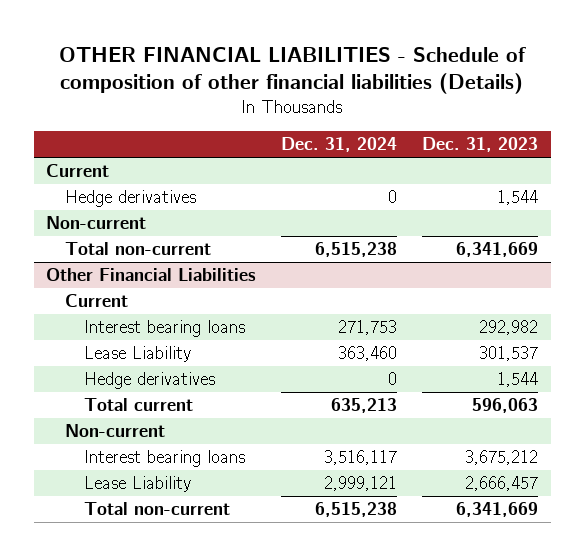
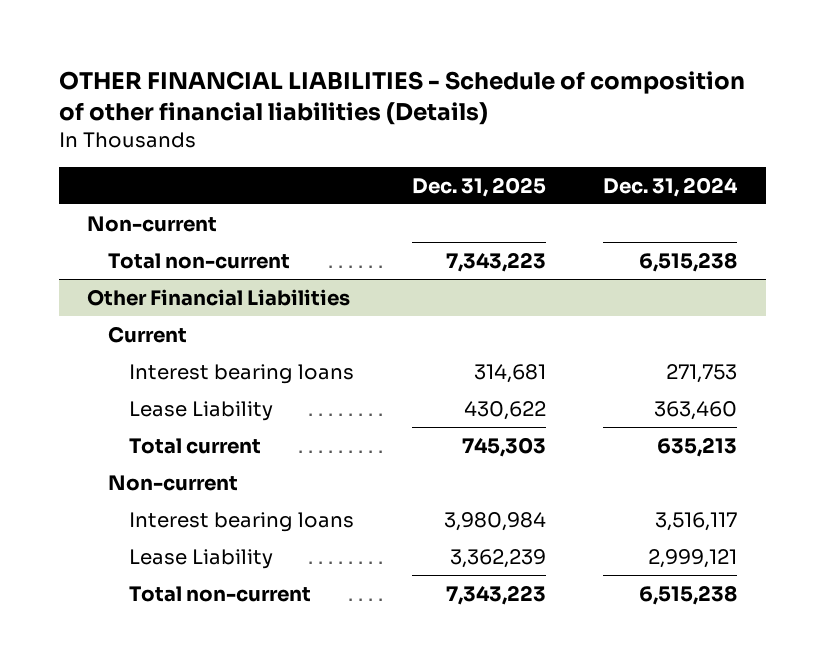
- | Dec. 31, 2024 | Dec. 31, 2023
+ | Dec. 31, 2025 | Dec. 31, 2024
- Current
- Hedge derivatives | 0 | 1,544
@ Other Financial Liabilities
- Hedge derivatives | 0 | 1,544

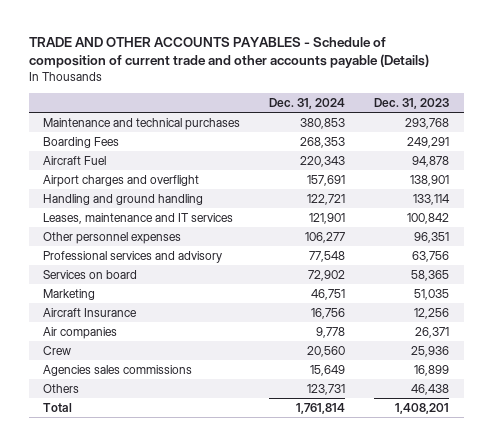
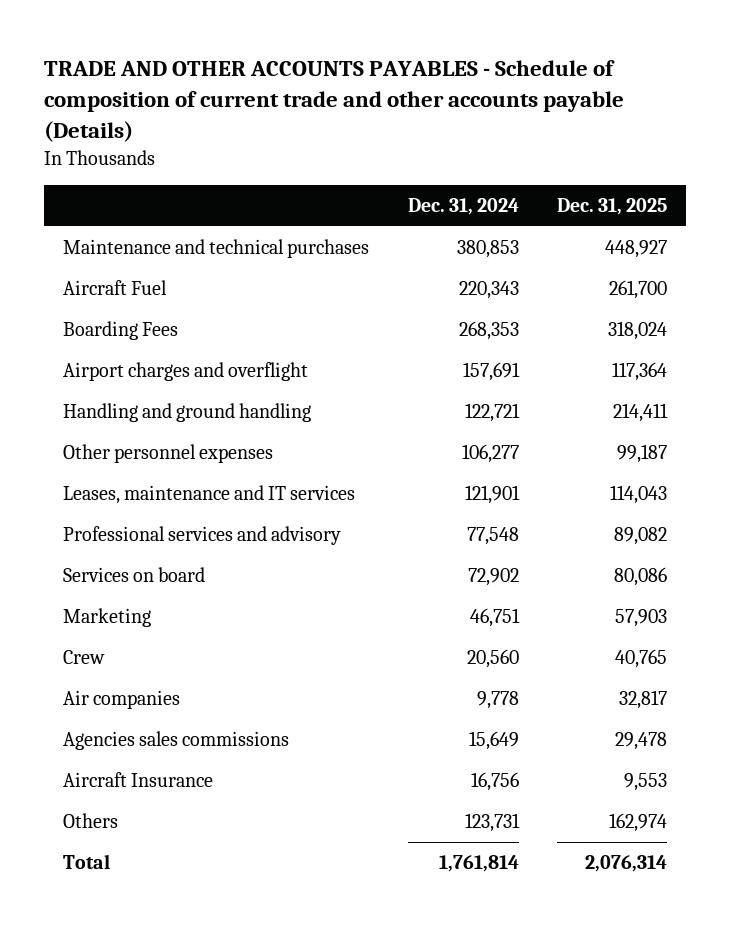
- | Dec. 31, 2024 | Dec. 31, 2023
+ | Dec. 31, 2024 | Dec. 31, 2025
moved down: Boarding Fees | 268,353 | 318,024
moved down: Leases, maintenance and IT services | 121,901 | 114,043
moved down: Air companies | 9,778 | 32,817
moved down: Aircraft Insurance | 16,756 | 9,553

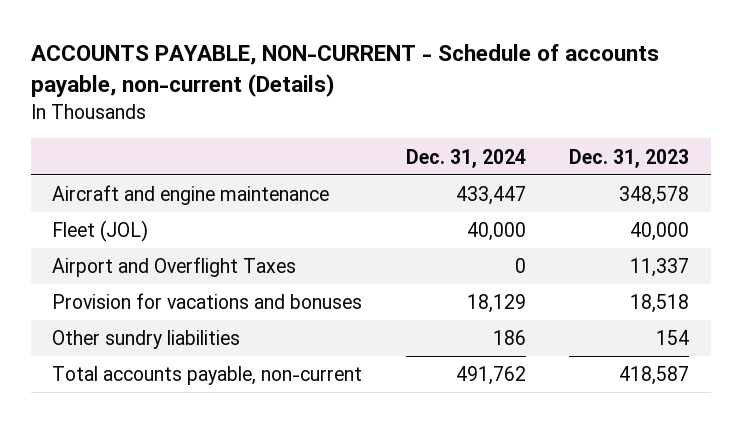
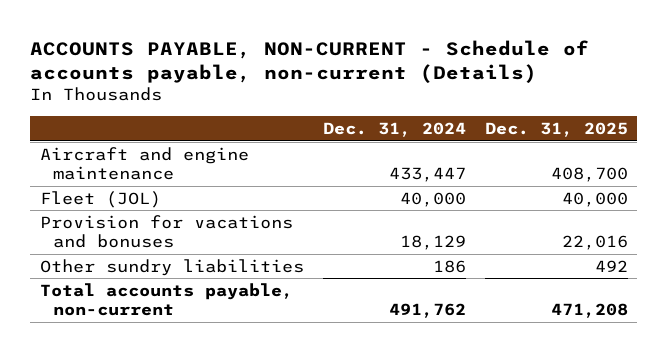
- | Dec. 31, 2024 | Dec. 31, 2023
+ | Dec. 31, 2024 | Dec. 31, 2025
- Airport and Overflight Taxes | 0 | 11,337

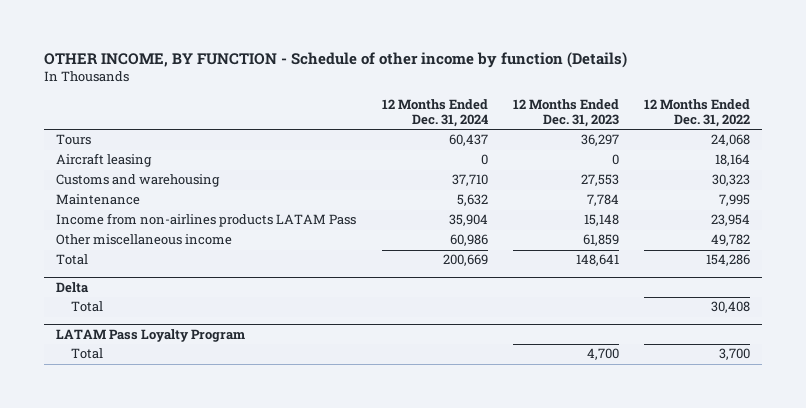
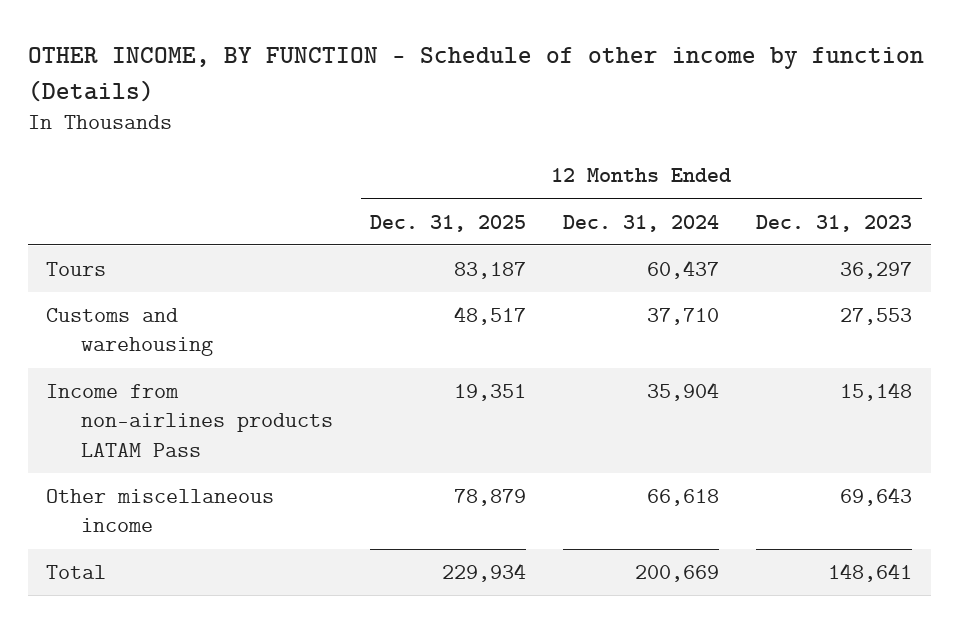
- | 12 Months Ended Dec. 31, 2024 | 12 Months Ended Dec. 31, 2023 | 12 Months Ended Dec. 31, 2022
+ | 12 Months Ended Dec. 31, 2025 | 12 Months Ended Dec. 31, 2024 | 12 Months Ended Dec. 31, 2023
- Aircraft leasing | 0 | 0 | 18,164
- Maintenance | 5,632 | 7,784 | 7,995
- Other miscellaneous income | 60,986 | 61,859 | 49,782
+ Other miscellaneous income | 78,879 | 66,618 | 69,643
- Delta
- Total | | | 30,408
- LATAM Pass Loyalty Program
- Total | | 4,700 | 3,700

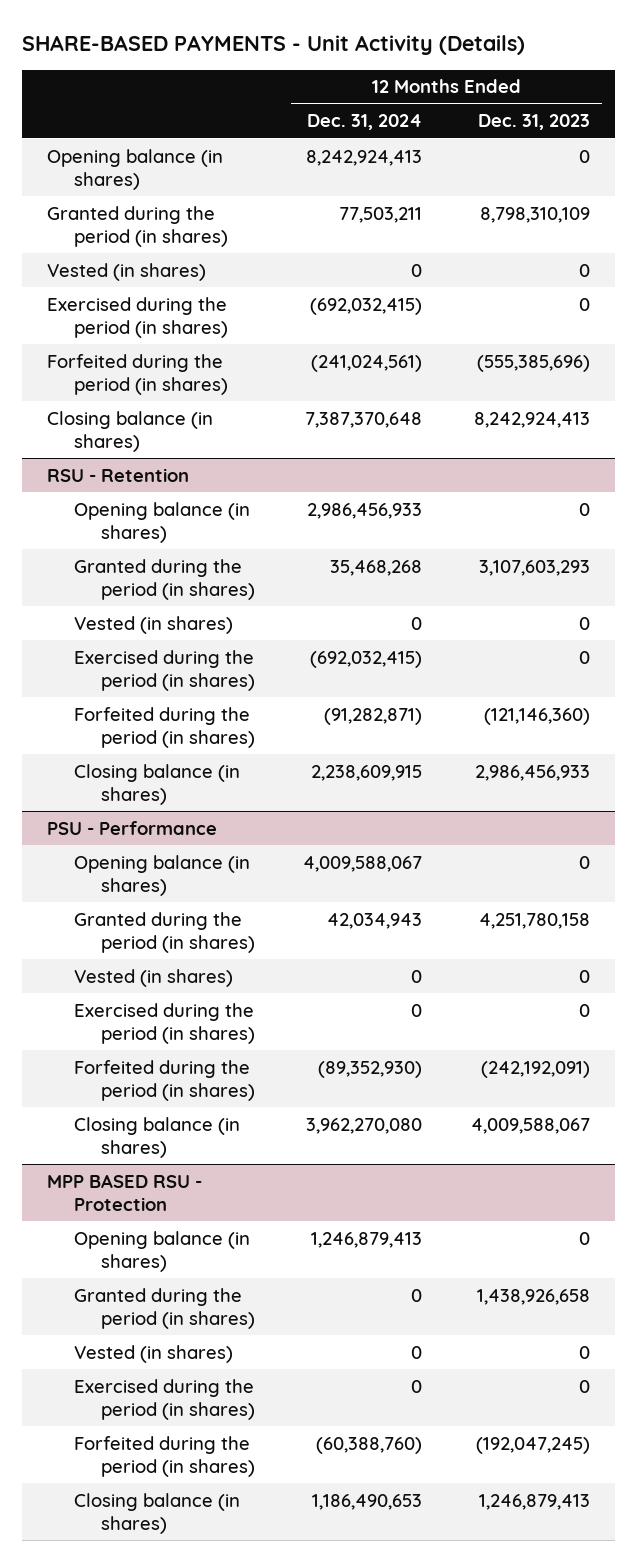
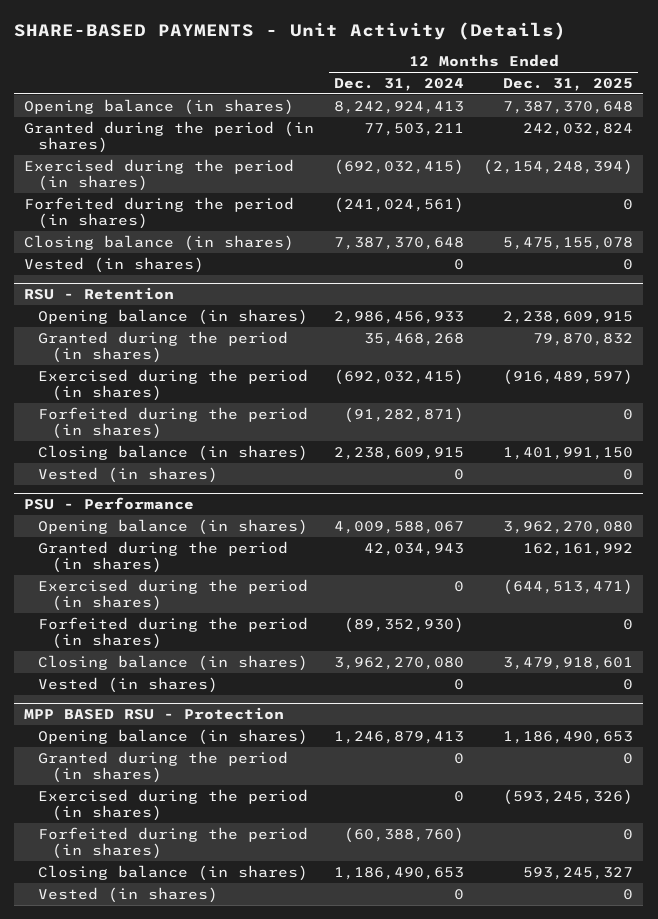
- | 12 Months Ended Dec. 31, 2024 | 12 Months Ended Dec. 31, 2023
+ | 12 Months Ended Dec. 31, 2024 | 12 Months Ended Dec. 31, 2025
moved down: Vested (in shares) | 0 | 0
@ RSU - Retention
moved down: Vested (in shares) | 0 | 0
@ PSU - Performance
moved down: Vested (in shares) | 0 | 0
@ MPP BASED RSU - Protection
moved down: Vested (in shares) | 0 | 0

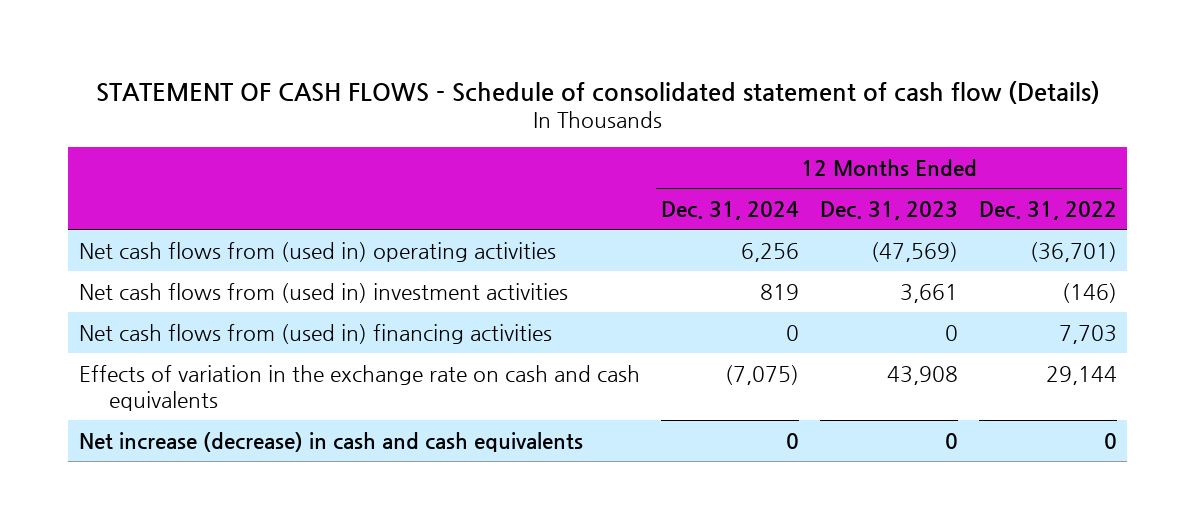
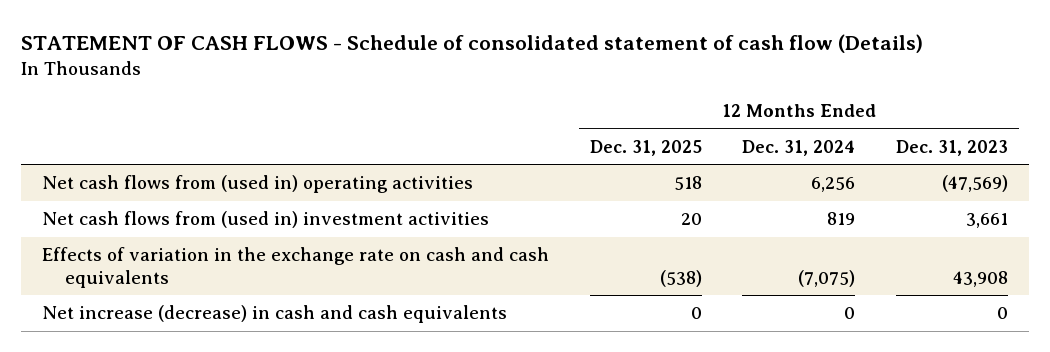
- | 12 Months Ended Dec. 31, 2024 | 12 Months Ended Dec. 31, 2023 | 12 Months Ended Dec. 31, 2022
+ | 12 Months Ended Dec. 31, 2025 | 12 Months Ended Dec. 31, 2024 | 12 Months Ended Dec. 31, 2023
- Net cash flows from (used in) financing activities | 0 | 0 | 7,703

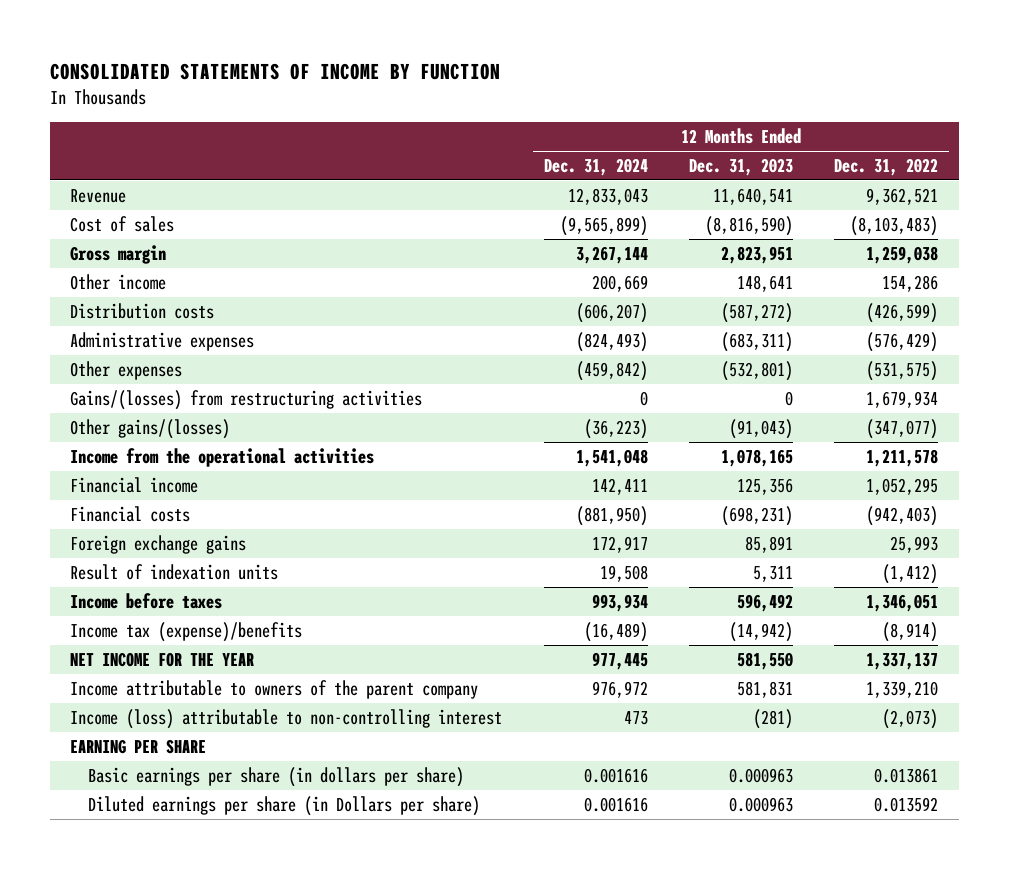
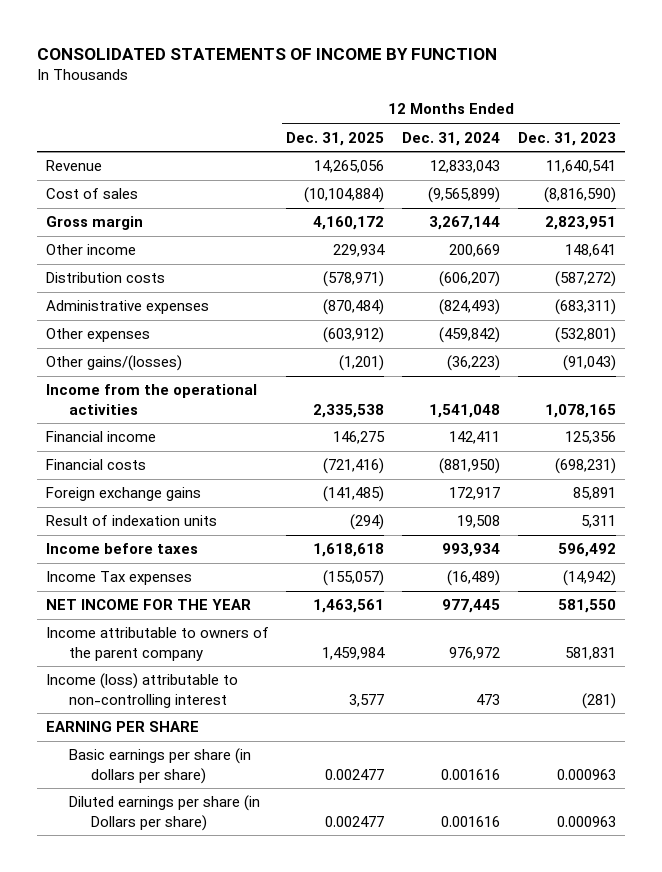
- | 12 Months Ended Dec. 31, 2024 | 12 Months Ended Dec. 31, 2023 | 12 Months Ended Dec. 31, 2022
+ | 12 Months Ended Dec. 31, 2025 | 12 Months Ended Dec. 31, 2024 | 12 Months Ended Dec. 31, 2023
- Gains/(losses) from restructuring activities | 0 | 0 | 1,679,934
- Income tax (expense)/benefits | (16,489) | (14,942) | (8,914)
+ Income Tax expenses | (155,057) | (16,489) | (14,942)

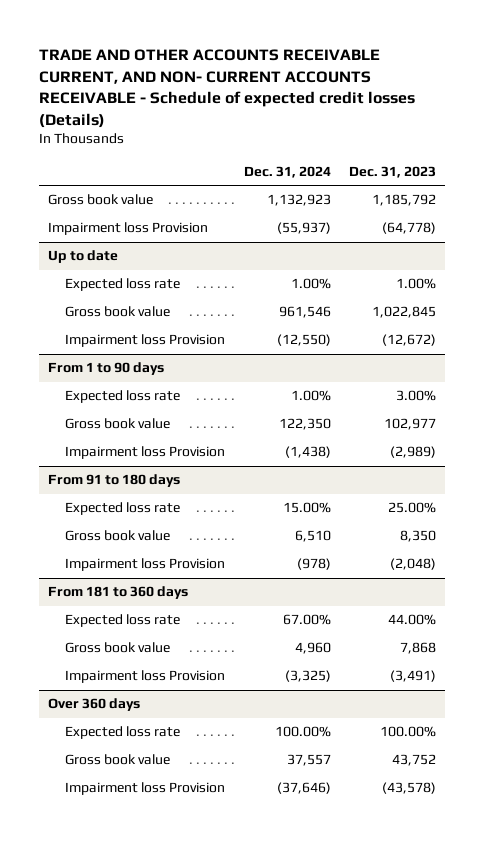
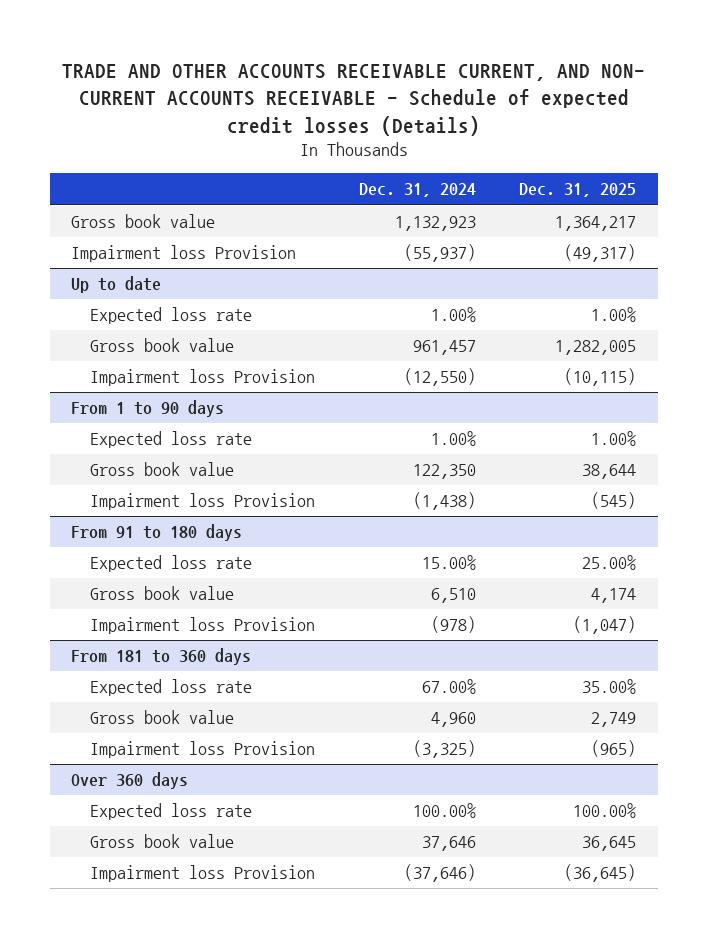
- | Dec. 31, 2024 | Dec. 31, 2023
+ | Dec. 31, 2024 | Dec. 31, 2025
@ Up to date
- Gross book value | 961,546 | 1,022,845
+ Gross book value | 961,457 | 1,282,005
@ Over 360 days
- Gross book value | 37,557 | 43,752
+ Gross book value | 37,646 | 36,645

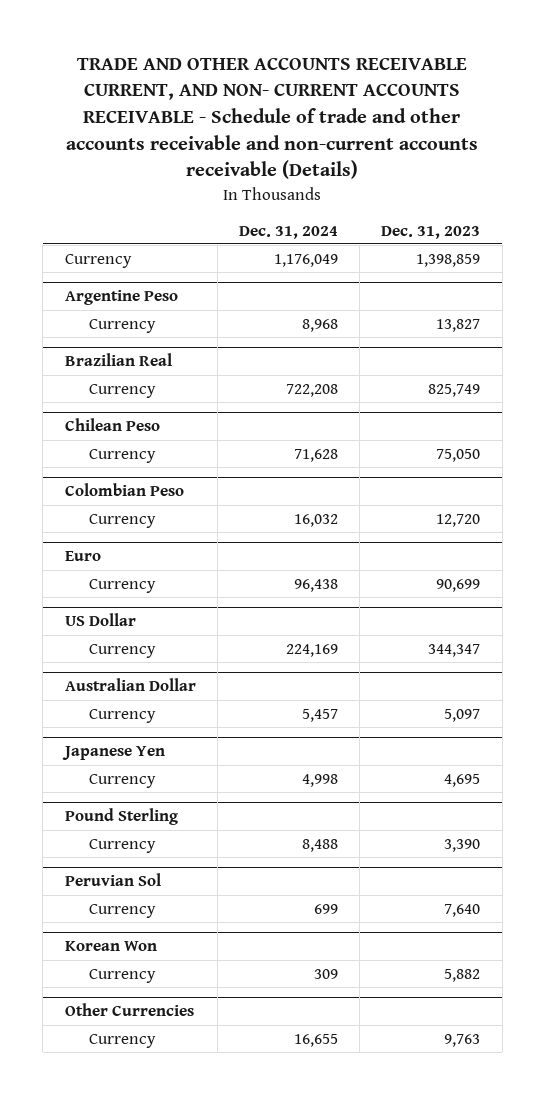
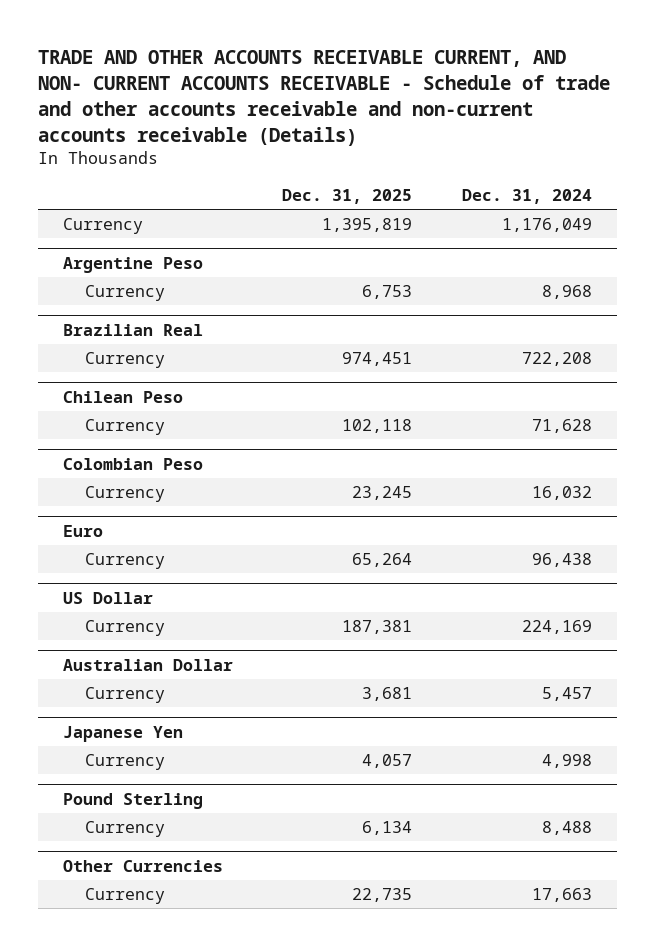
- | Dec. 31, 2024 | Dec. 31, 2023
+ | Dec. 31, 2025 | Dec. 31, 2024
- Peruvian Sol
- Currency | 699 | 7,640
- Korean Won
- Currency | 309 | 5,882
@ Other Currencies
- Currency | 16,655 | 9,763
+ Currency | 22,735 | 17,663

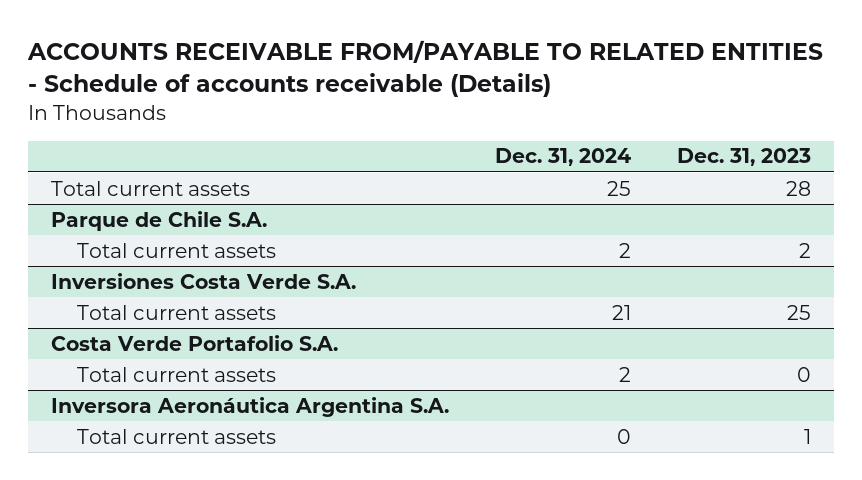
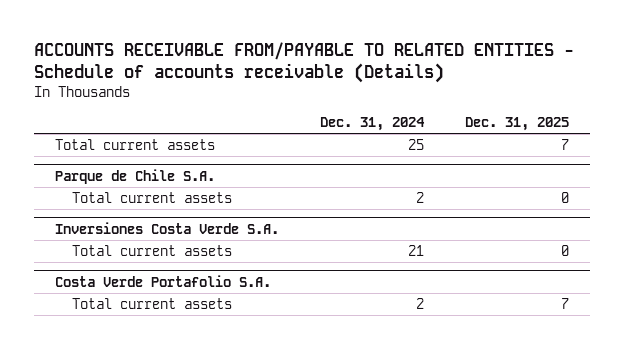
- | Dec. 31, 2024 | Dec. 31, 2023
+ | Dec. 31, 2024 | Dec. 31, 2025
- Inversora Aeronáutica Argentina S.A.
- Total current assets | 0 | 1

